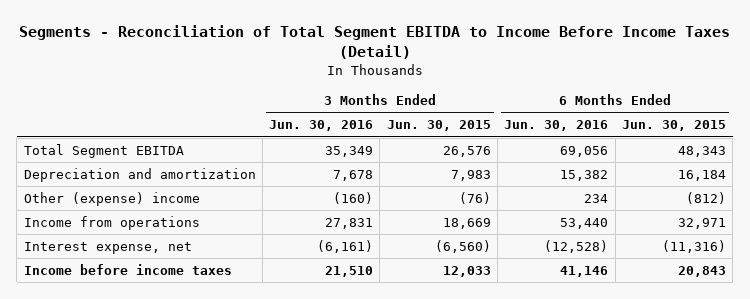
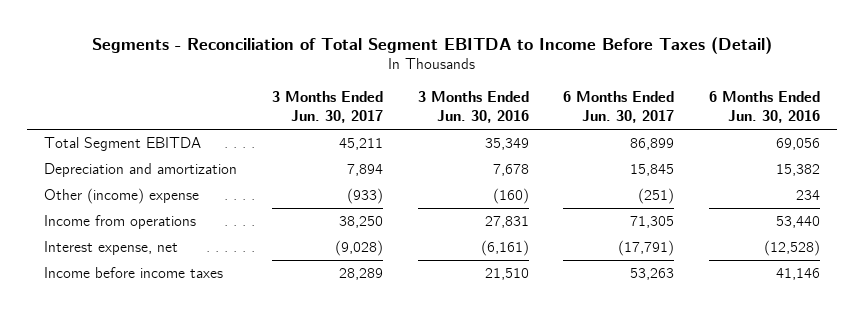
- Segments - Reconciliation of Total Segment EBITDA to Income Before Income Taxes (Detail)
+ Segments - Reconciliation of Total Segment EBITDA to Income Before Taxes (Detail)
- | 3 Months Ended Jun. 30, 2016 | 3 Months Ended Jun. 30, 2015 | 6 Months Ended Jun. 30, 2016 | 6 Months Ended Jun. 30, 2015
+ | 3 Months Ended Jun. 30, 2017 | 3 Months Ended Jun. 30, 2016 | 6 Months Ended Jun. 30, 2017 | 6 Months Ended Jun. 30, 2016
- Other (expense) income | (160) | (76) | 234 | (812)
+ Other (income) expense | (933) | (160) | (251) | 234

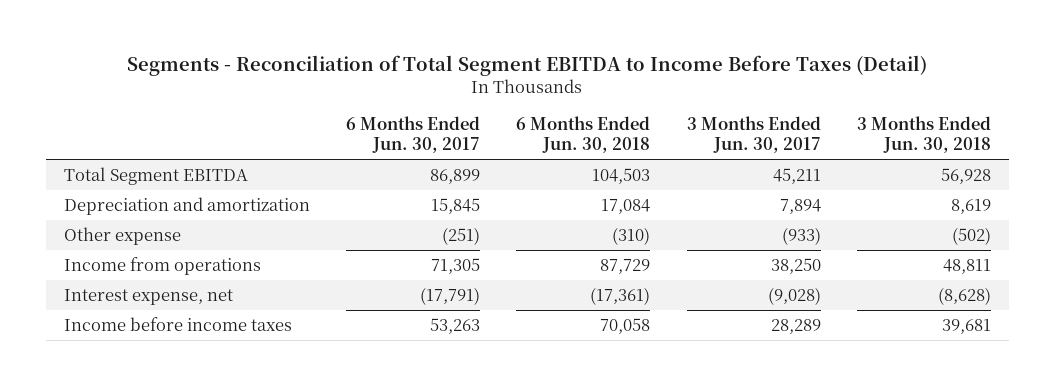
- | 3 Months Ended Jun. 30, 2017 | 3 Months Ended Jun. 30, 2016 | 6 Months Ended Jun. 30, 2017 | 6 Months Ended Jun. 30, 2016
+ | 6 Months Ended Jun. 30, 2017 | 6 Months Ended Jun. 30, 2018 | 3 Months Ended Jun. 30, 2017 | 3 Months Ended Jun. 30, 2018
- Other (income) expense | (933) | (160) | (251) | 234
+ Other expense | (251) | (310) | (933) | (502)

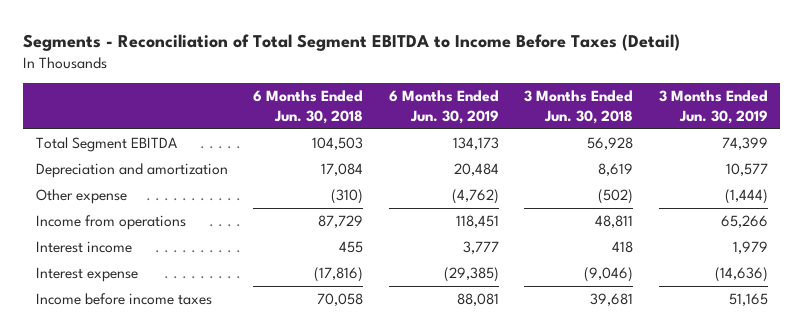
- | 6 Months Ended Jun. 30, 2017 | 6 Months Ended Jun. 30, 2018 | 3 Months Ended Jun. 30, 2017 | 3 Months Ended Jun. 30, 2018
+ | 6 Months Ended Jun. 30, 2018 | 6 Months Ended Jun. 30, 2019 | 3 Months Ended Jun. 30, 2018 | 3 Months Ended Jun. 30, 2019
- Interest expense, net | (17,791) | (17,361) | (9,028) | (8,628)
+ Interest income | 455 | 3,777 | 418 | 1,979
+ Interest expense | (17,816) | (29,385) | (9,046) | (14,636)

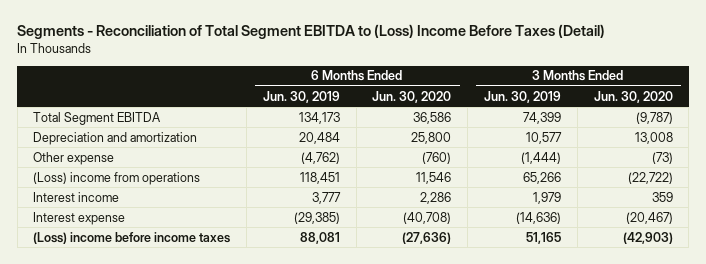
- Segments - Reconciliation of Total Segment EBITDA to Income Before Taxes (Detail)
+ Segments - Reconciliation of Total Segment EBITDA to (Loss) Income Before Taxes (Detail)
- | 6 Months Ended Jun. 30, 2018 | 6 Months Ended Jun. 30, 2019 | 3 Months Ended Jun. 30, 2018 | 3 Months Ended Jun. 30, 2019
+ | 6 Months Ended Jun. 30, 2019 | 6 Months Ended Jun. 30, 2020 | 3 Months Ended Jun. 30, 2019 | 3 Months Ended Jun. 30, 2020
- Income from operations | 87,729 | 118,451 | 48,811 | 65,266
+ (Loss) income from operations | 118,451 | 11,546 | 65,266 | (22,722)
- Income before income taxes | 70,058 | 88,081 | 39,681 | 51,165
+ (Loss) income before income taxes | 88,081 | (27,636) | 51,165 | (42,903)

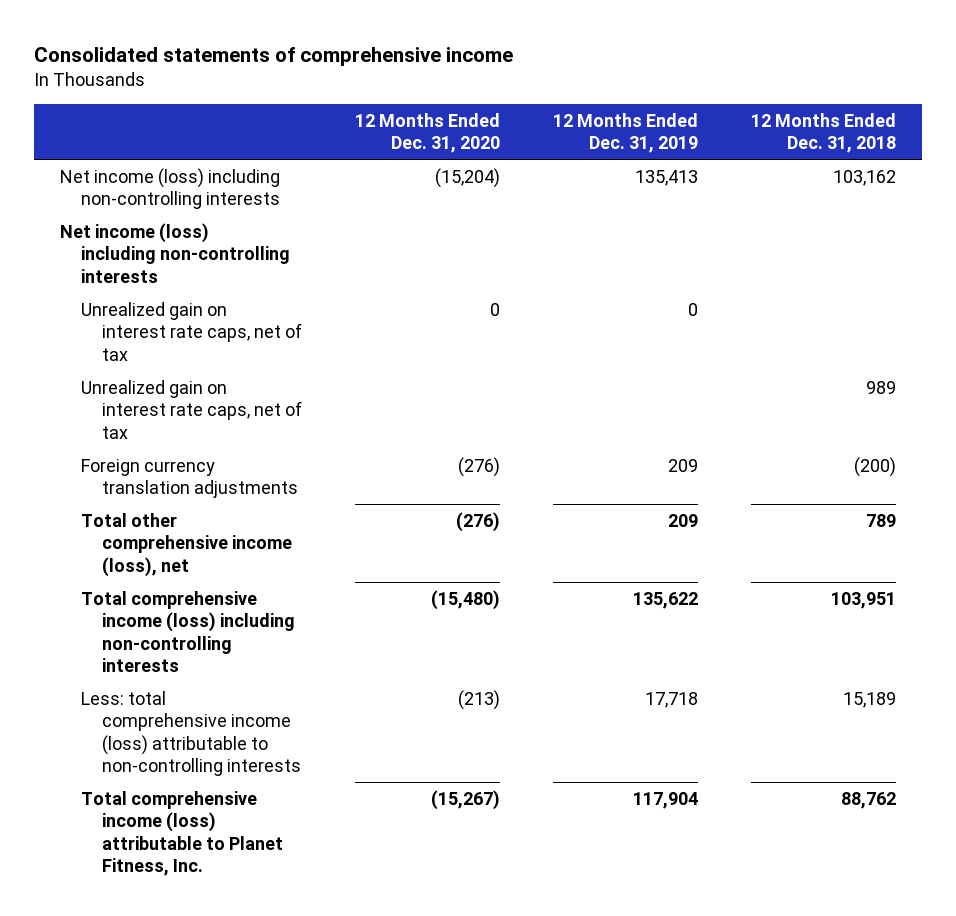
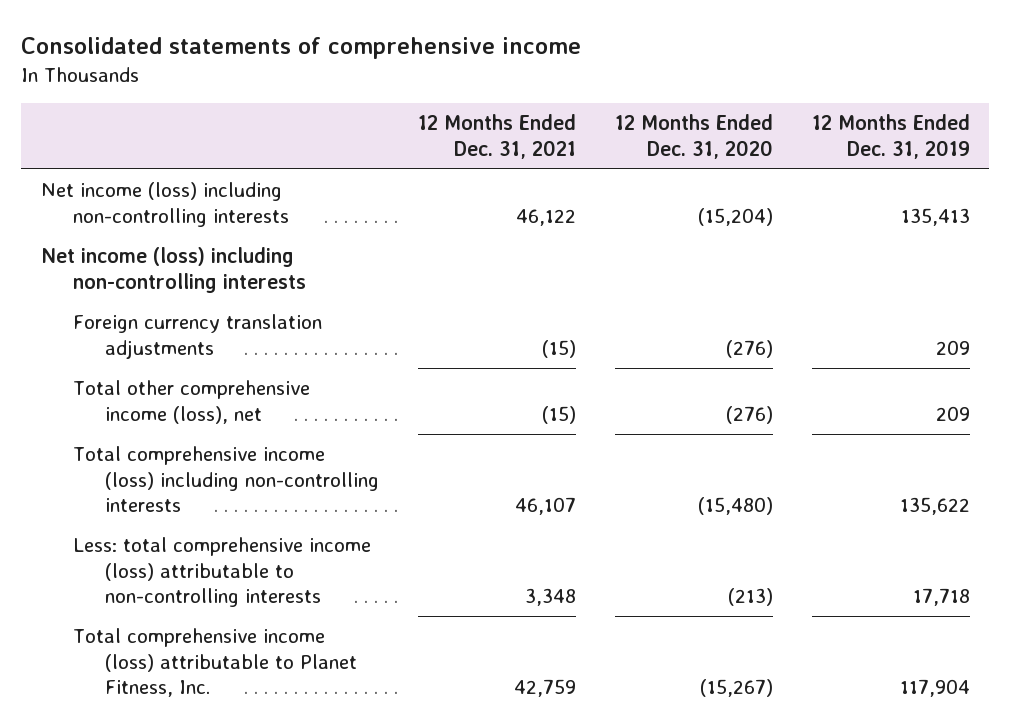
- | 12 Months Ended Dec. 31, 2020 | 12 Months Ended Dec. 31, 2019 | 12 Months Ended Dec. 31, 2018
+ | 12 Months Ended Dec. 31, 2021 | 12 Months Ended Dec. 31, 2020 | 12 Months Ended Dec. 31, 2019
- Unrealized gain on interest rate caps, net of tax | 0 | 0 |
- Unrealized gain on interest rate caps, net of tax | | | 989

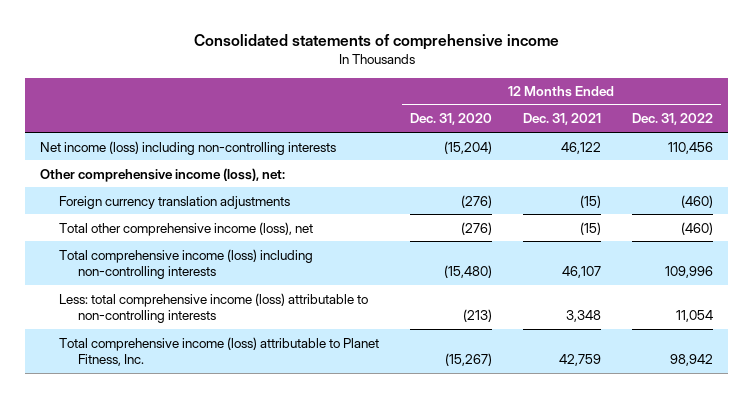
- | 12 Months Ended Dec. 31, 2021 | 12 Months Ended Dec. 31, 2020 | 12 Months Ended Dec. 31, 2019
+ | 12 Months Ended Dec. 31, 2020 | 12 Months Ended Dec. 31, 2021 | 12 Months Ended Dec. 31, 2022
- Net income (loss) including non-controlling interests
+ Other comprehensive income (loss), net:

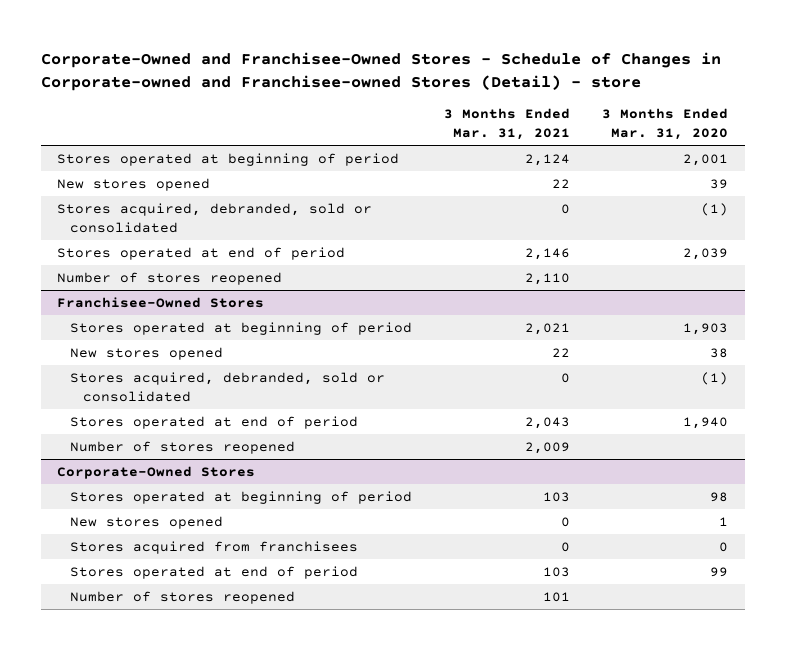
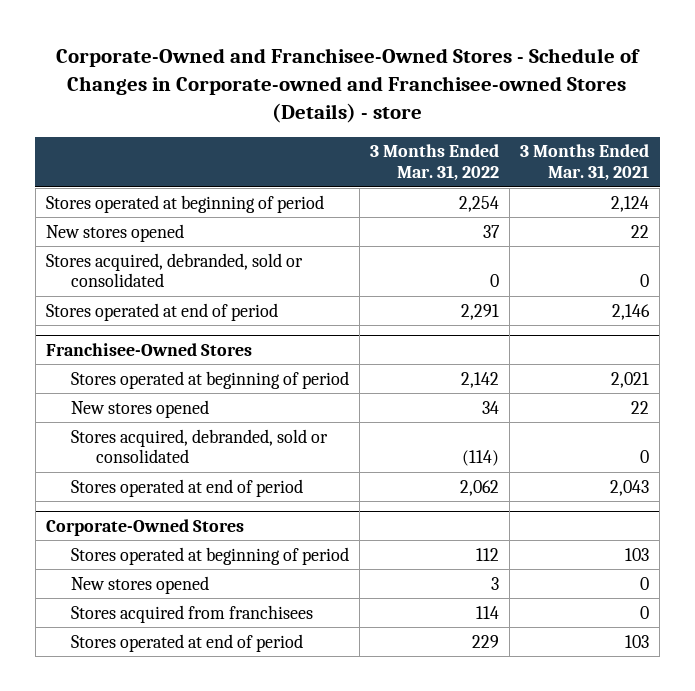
- Corporate-Owned and Franchisee-Owned Stores - Schedule of Changes in Corporate-owned and Franchisee-owned Stores (Detail) - store
+ Corporate-Owned and Franchisee-Owned Stores - Schedule of Changes in Corporate-owned and Franchisee-owned Stores (Details) - store
- | 3 Months Ended Mar. 31, 2021 | 3 Months Ended Mar. 31, 2020
+ | 3 Months Ended Mar. 31, 2022 | 3 Months Ended Mar. 31, 2021
- Number of stores reopened | 2,110 |
@ Franchisee-Owned Stores
- Number of stores reopened | 2,009 |
@ Corporate-Owned Stores
- Number of stores reopened | 101 |

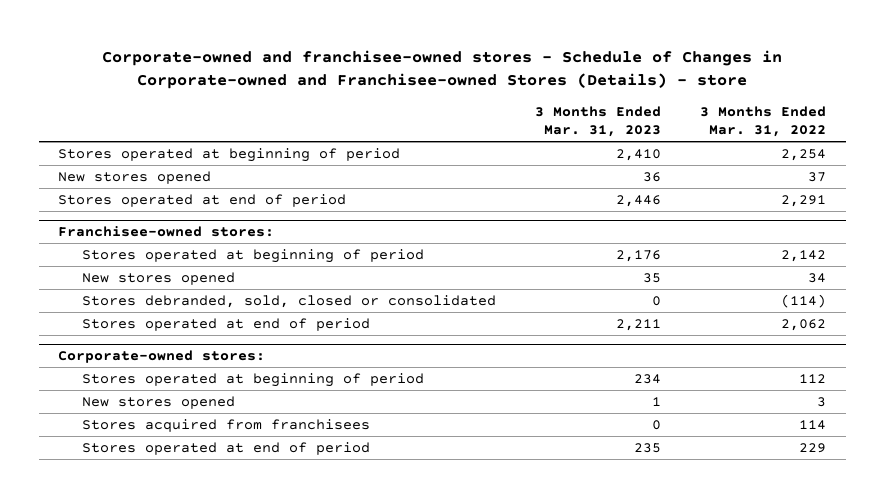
- Corporate-Owned and Franchisee-Owned Stores - Schedule of Changes in Corporate-owned and Franchisee-owned Stores (Details) - store
+ Corporate-owned and franchisee-owned stores - Schedule of Changes in Corporate-owned and Franchisee-owned Stores (Details) - store
- | 3 Months Ended Mar. 31, 2022 | 3 Months Ended Mar. 31, 2021
+ | 3 Months Ended Mar. 31, 2023 | 3 Months Ended Mar. 31, 2022
- Stores acquired, debranded, sold or consolidated | 0 | 0
- Franchisee-Owned Stores
+ Franchisee-owned stores:
- Stores acquired, debranded, sold or consolidated | (114) | 0
+ Stores debranded, sold, closed or consolidated | 0 | (114)
- Corporate-Owned Stores
+ Corporate-owned stores:

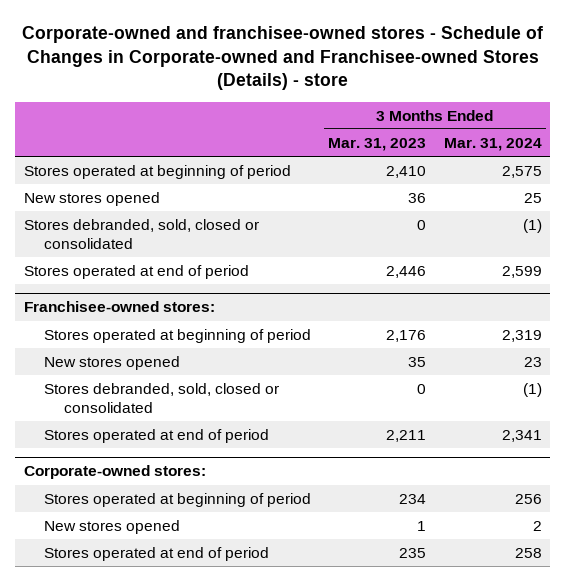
- | 3 Months Ended Mar. 31, 2023 | 3 Months Ended Mar. 31, 2022
+ | 3 Months Ended Mar. 31, 2023 | 3 Months Ended Mar. 31, 2024
+ Stores debranded, sold, closed or consolidated | 0 | (1)
@ Corporate-owned stores:
- Stores acquired from franchisees | 0 | 114

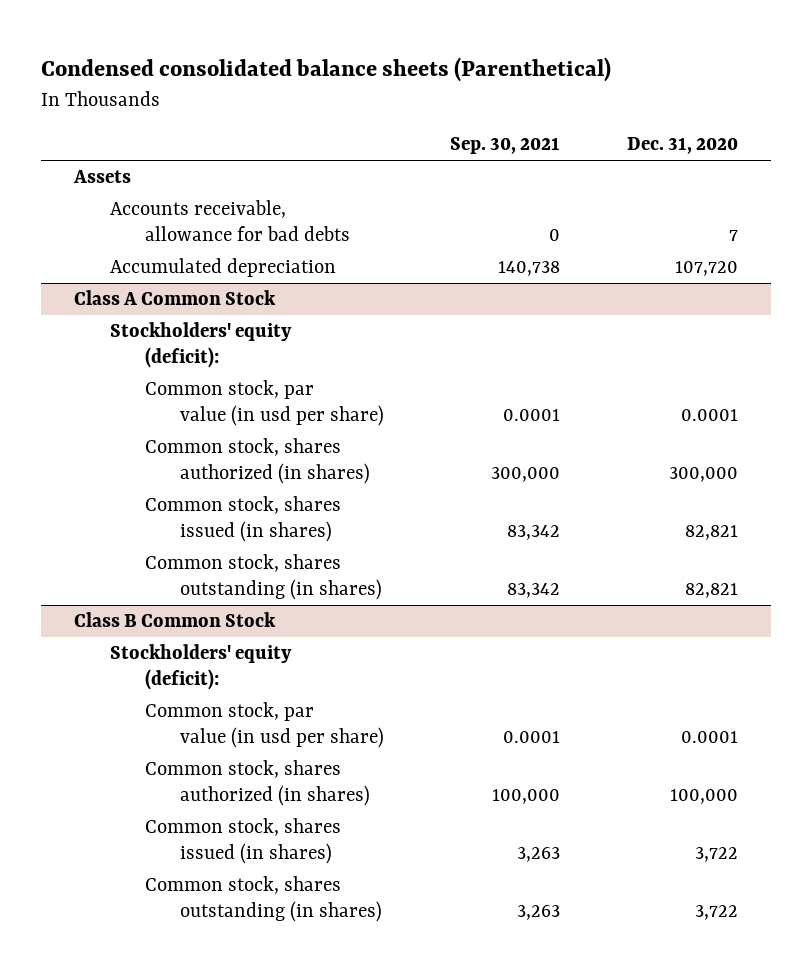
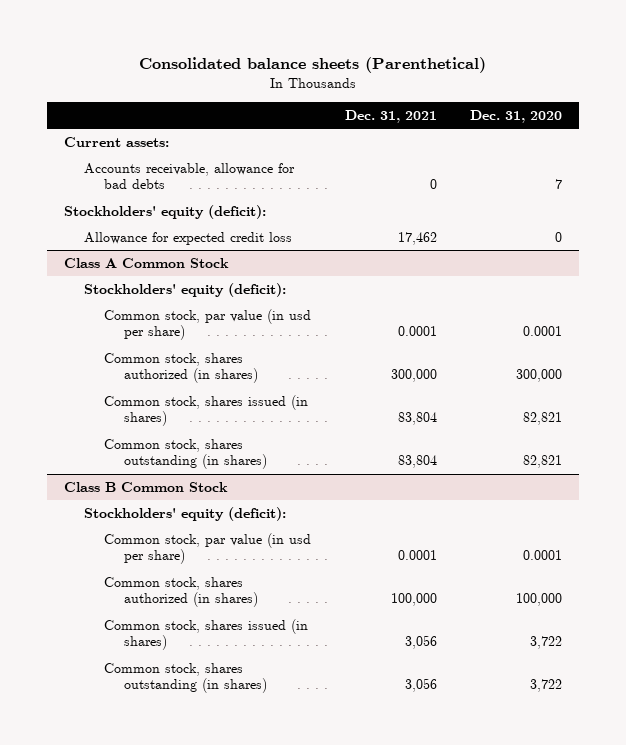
- Condensed consolidated balance sheets (Parenthetical)
+ Consolidated balance sheets (Parenthetical)
- | Sep. 30, 2021 | Dec. 31, 2020
+ | Dec. 31, 2021 | Dec. 31, 2020
- Assets
+ Current assets:
- Accumulated depreciation | 140,738 | 107,720
+ Stockholders' equity (deficit):
+ Allowance for expected credit loss | 17,462 | 0

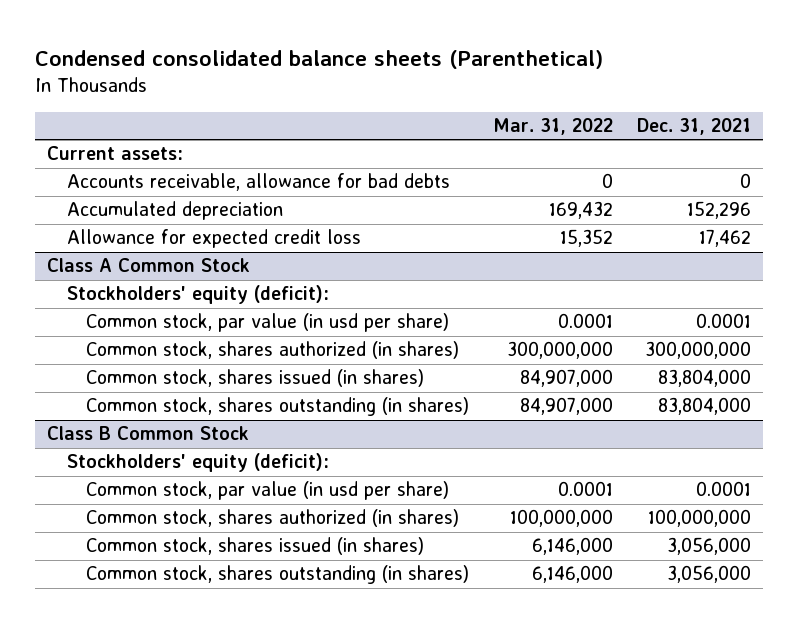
- Consolidated balance sheets (Parenthetical)
+ Condensed consolidated balance sheets (Parenthetical)
- | Dec. 31, 2021 | Dec. 31, 2020
+ | Mar. 31, 2022 | Dec. 31, 2021
- Stockholders' equity (deficit):
+ Accumulated depreciation | 169,432 | 152,296
@ Class A Common Stock
- Common stock, shares authorized (in shares) | 300,000 | 300,000
- Common stock, shares issued (in shares) | 83,804 | 82,821
- Common stock, shares outstanding (in shares) | 83,804 | 82,821
+ Common stock, shares authorized (in shares) | 300,000,000 | 300,000,000
+ Common stock, shares issued (in shares) | 84,907,000 | 83,804,000
+ Common stock, shares outstanding (in shares) | 84,907,000 | 83,804,000
@ Class B Common Stock
- Common stock, shares authorized (in shares) | 100,000 | 100,000
- Common stock, shares issued (in shares) | 3,056 | 3,722
- Common stock, shares outstanding (in shares) | 3,056 | 3,722
+ Common stock, shares authorized (in shares) | 100,000,000 | 100,000,000
+ Common stock, shares issued (in shares) | 6,146,000 | 3,056,000
+ Common stock, shares outstanding (in shares) | 6,146,000 | 3,056,000

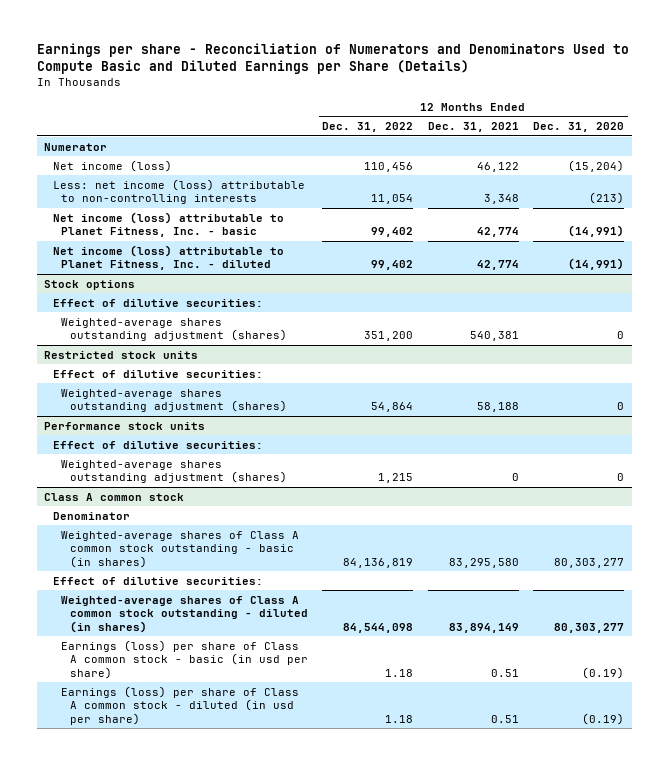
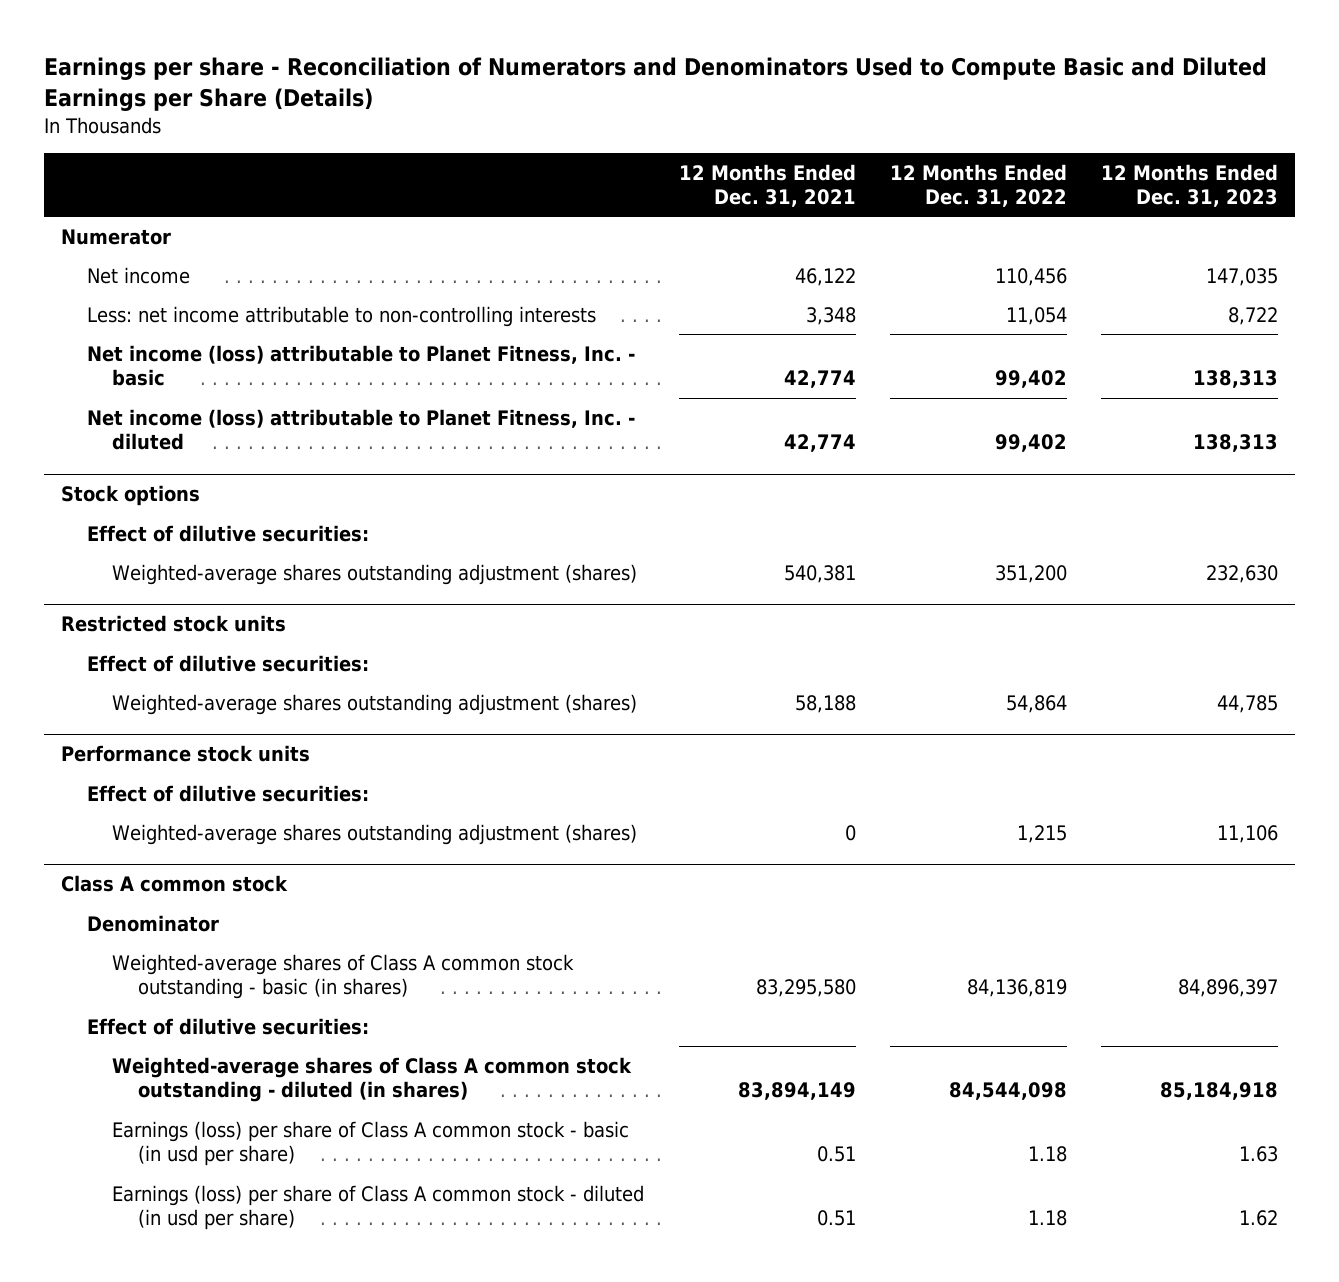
- | 12 Months Ended Dec. 31, 2022 | 12 Months Ended Dec. 31, 2021 | 12 Months Ended Dec. 31, 2020
+ | 12 Months Ended Dec. 31, 2021 | 12 Months Ended Dec. 31, 2022 | 12 Months Ended Dec. 31, 2023
- Net income (loss) | 110,456 | 46,122 | (15,204)
- Less: net income (loss) attributable to non-controlling interests | 11,054 | 3,348 | (213)
+ Net income | 46,122 | 110,456 | 147,035
+ Less: net income attributable to non-controlling interests | 3,348 | 11,054 | 8,722

